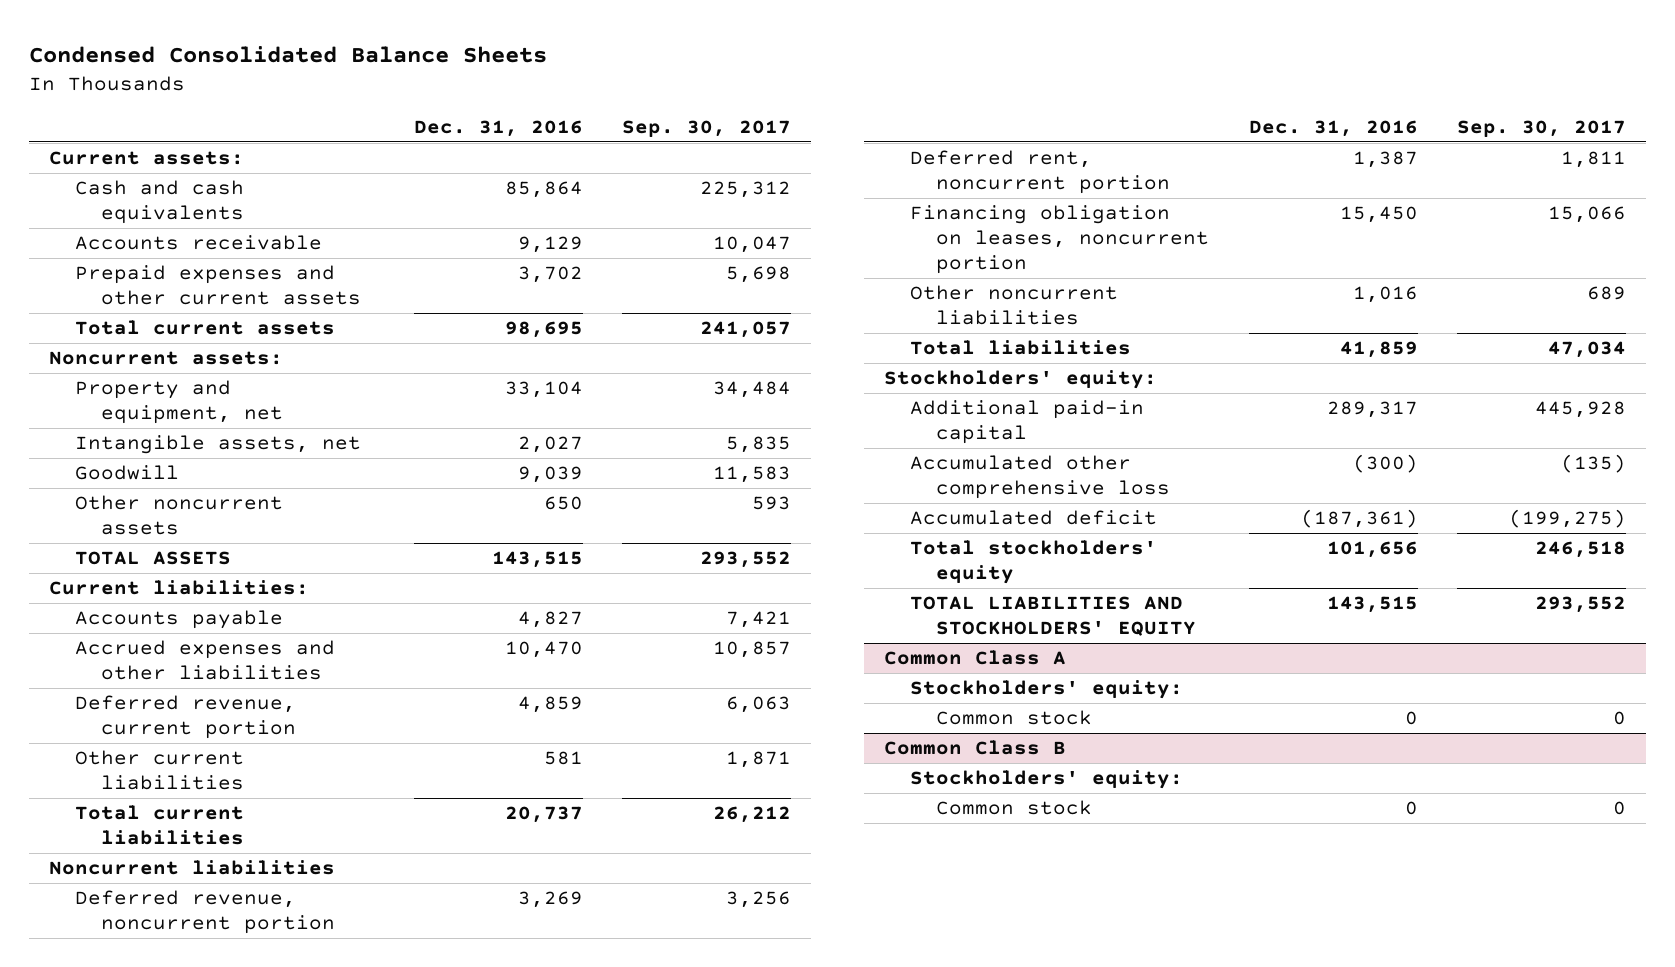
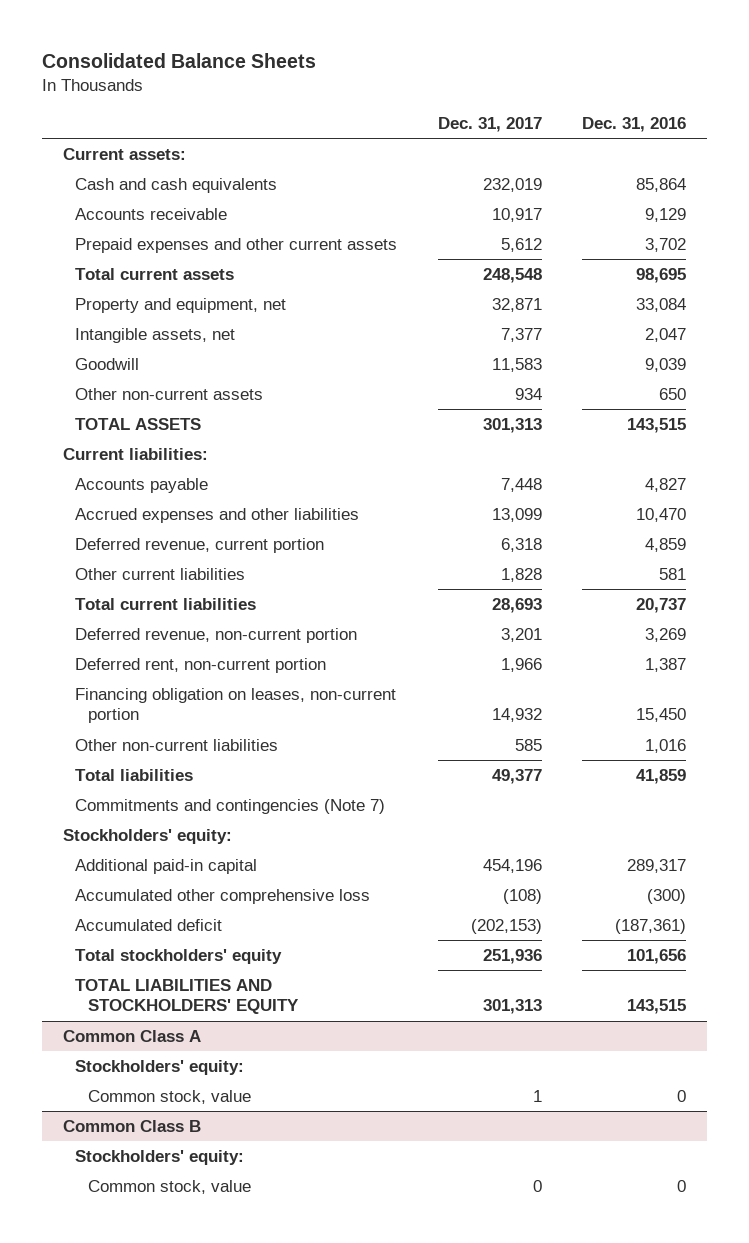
- Condensed Consolidated Balance Sheets
+ Consolidated Balance Sheets
- | Dec. 31, 2016 | Sep. 30, 2017
+ | Dec. 31, 2017 | Dec. 31, 2016
- Noncurrent assets:
- Property and equipment, net | 33,104 | 34,484
- Intangible assets, net | 2,027 | 5,835
+ Property and equipment, net | 32,871 | 33,084
+ Intangible assets, net | 7,377 | 2,047
- Other noncurrent assets | 650 | 593
+ Other non-current assets | 934 | 650
- Noncurrent liabilities
- Deferred revenue, noncurrent portion | 3,269 | 3,256
- Deferred rent, noncurrent portion | 1,387 | 1,811
- Financing obligation on leases, noncurrent portion | 15,450 | 15,066
- Other noncurrent liabilities | 1,016 | 689
+ Deferred revenue, non-current portion | 3,201 | 3,269
+ Deferred rent, non-current portion | 1,966 | 1,387
+ Financing obligation on leases, non-current portion | 14,932 | 15,450
+ Other non-current liabilities | 585 | 1,016
+ Commitments and contingencies (Note 7)
@ Common Class A
- Common stock | 0 | 0
+ Common stock, value | 1 | 0
@ Common Class B
- Common stock | 0 | 0
+ Common stock, value | 0 | 0

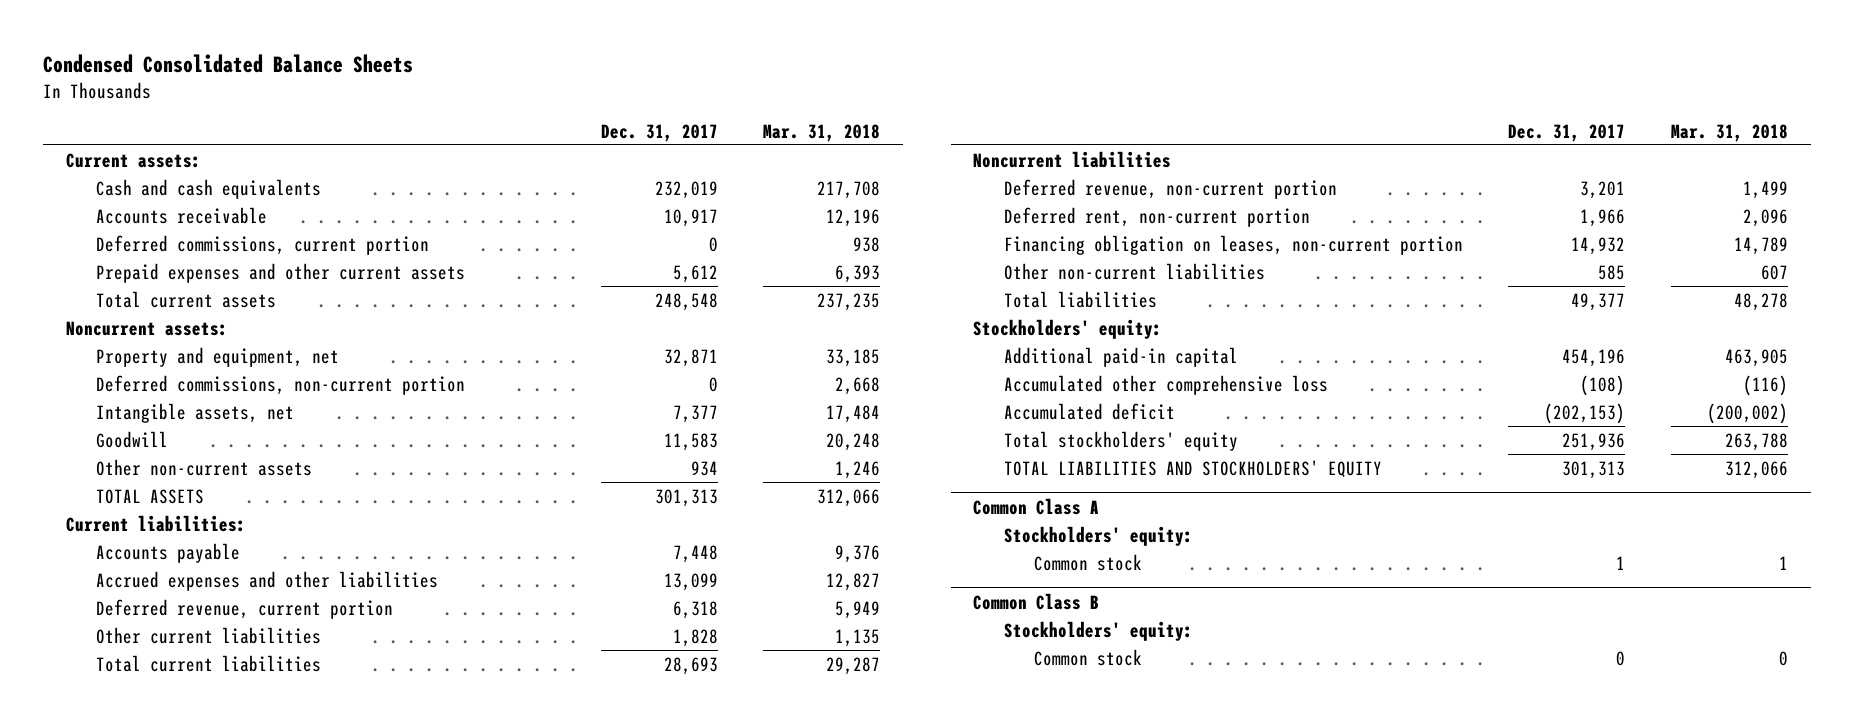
- Consolidated Balance Sheets
+ Condensed Consolidated Balance Sheets
- | Dec. 31, 2017 | Dec. 31, 2016
+ | Dec. 31, 2017 | Mar. 31, 2018
+ Deferred commissions, current portion | 0 | 938
+ Noncurrent assets:
+ Deferred commissions, non-current portion | 0 | 2,668
+ Noncurrent liabilities
- Commitments and contingencies (Note 7)
@ Common Class A
- Common stock, value | 1 | 0
+ Common stock | 1 | 1
@ Common Class B
- Common stock, value | 0 | 0
+ Common stock | 0 | 0

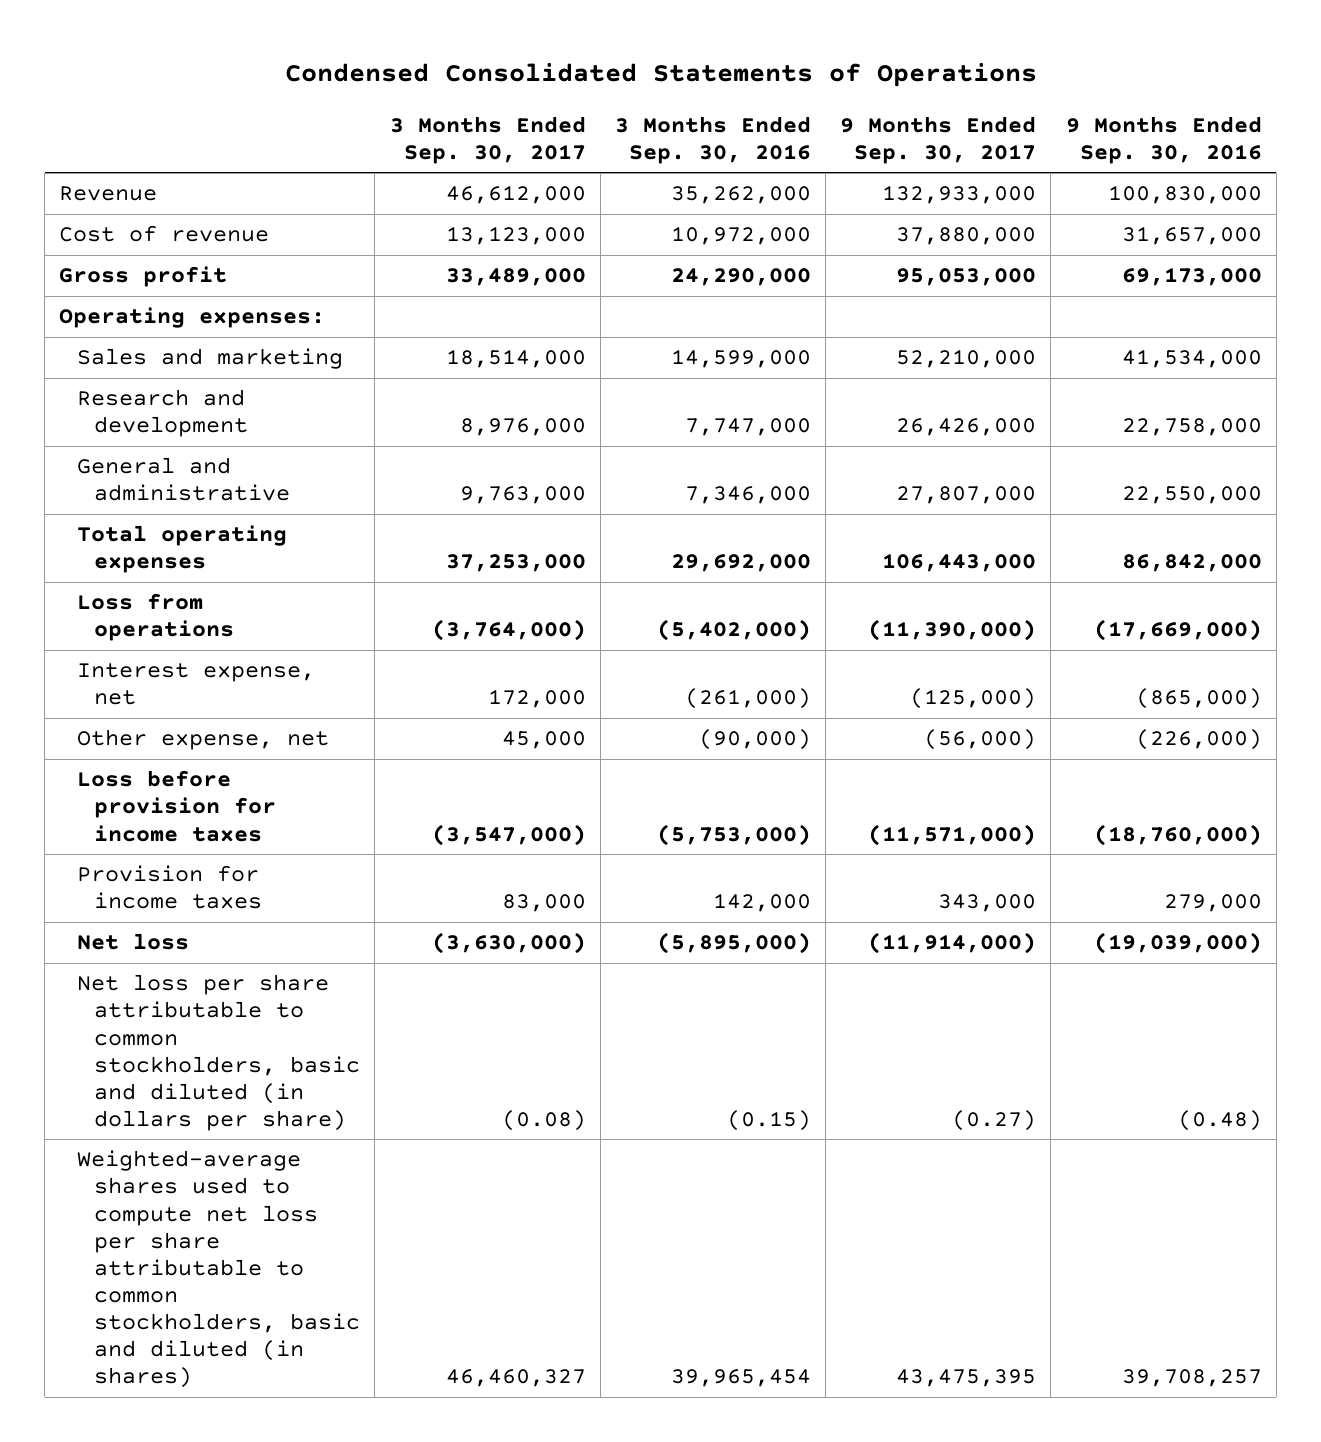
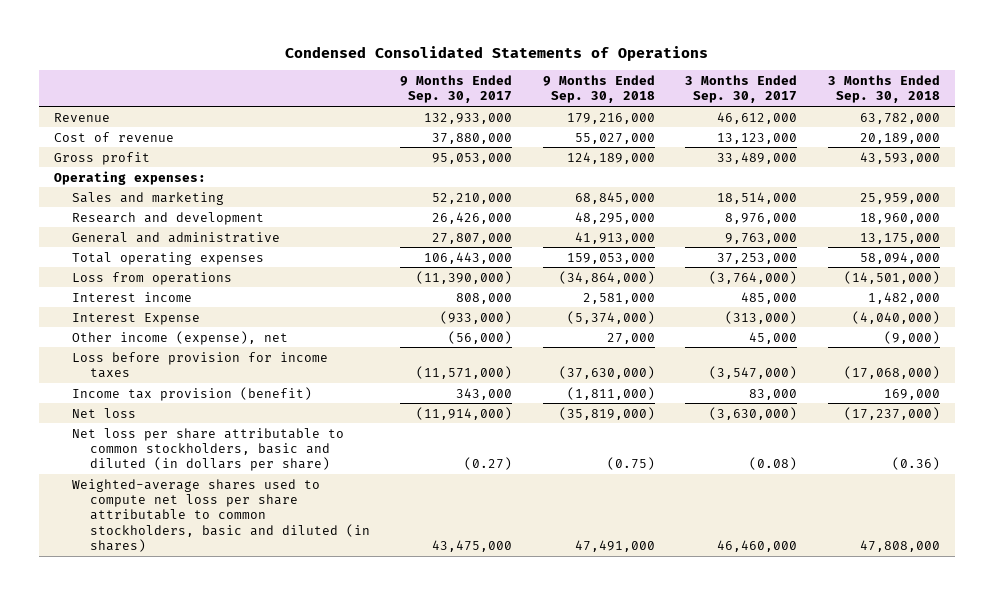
- | 3 Months Ended Sep. 30, 2017 | 3 Months Ended Sep. 30, 2016 | 9 Months Ended Sep. 30, 2017 | 9 Months Ended Sep. 30, 2016
+ | 9 Months Ended Sep. 30, 2017 | 9 Months Ended Sep. 30, 2018 | 3 Months Ended Sep. 30, 2017 | 3 Months Ended Sep. 30, 2018
- Interest expense, net | 172,000 | (261,000) | (125,000) | (865,000)
- Other expense, net | 45,000 | (90,000) | (56,000) | (226,000)
+ Interest income | 808,000 | 2,581,000 | 485,000 | 1,482,000
+ Interest Expense | (933,000) | (5,374,000) | (313,000) | (4,040,000)
+ Other income (expense), net | (56,000) | 27,000 | 45,000 | (9,000)
- Provision for income taxes | 83,000 | 142,000 | 343,000 | 279,000
+ Income tax provision (benefit) | 343,000 | (1,811,000) | 83,000 | 169,000
- Weighted-average shares used to compute net loss per share attributable to common stockholders, basic and diluted (in shares) | 46,460,327 | 39,965,454 | 43,475,395 | 39,708,257
+ Weighted-average shares used to compute net loss per share attributable to common stockholders, basic and diluted (in shares) | 43,475,000 | 47,491,000 | 46,460,000 | 47,808,000

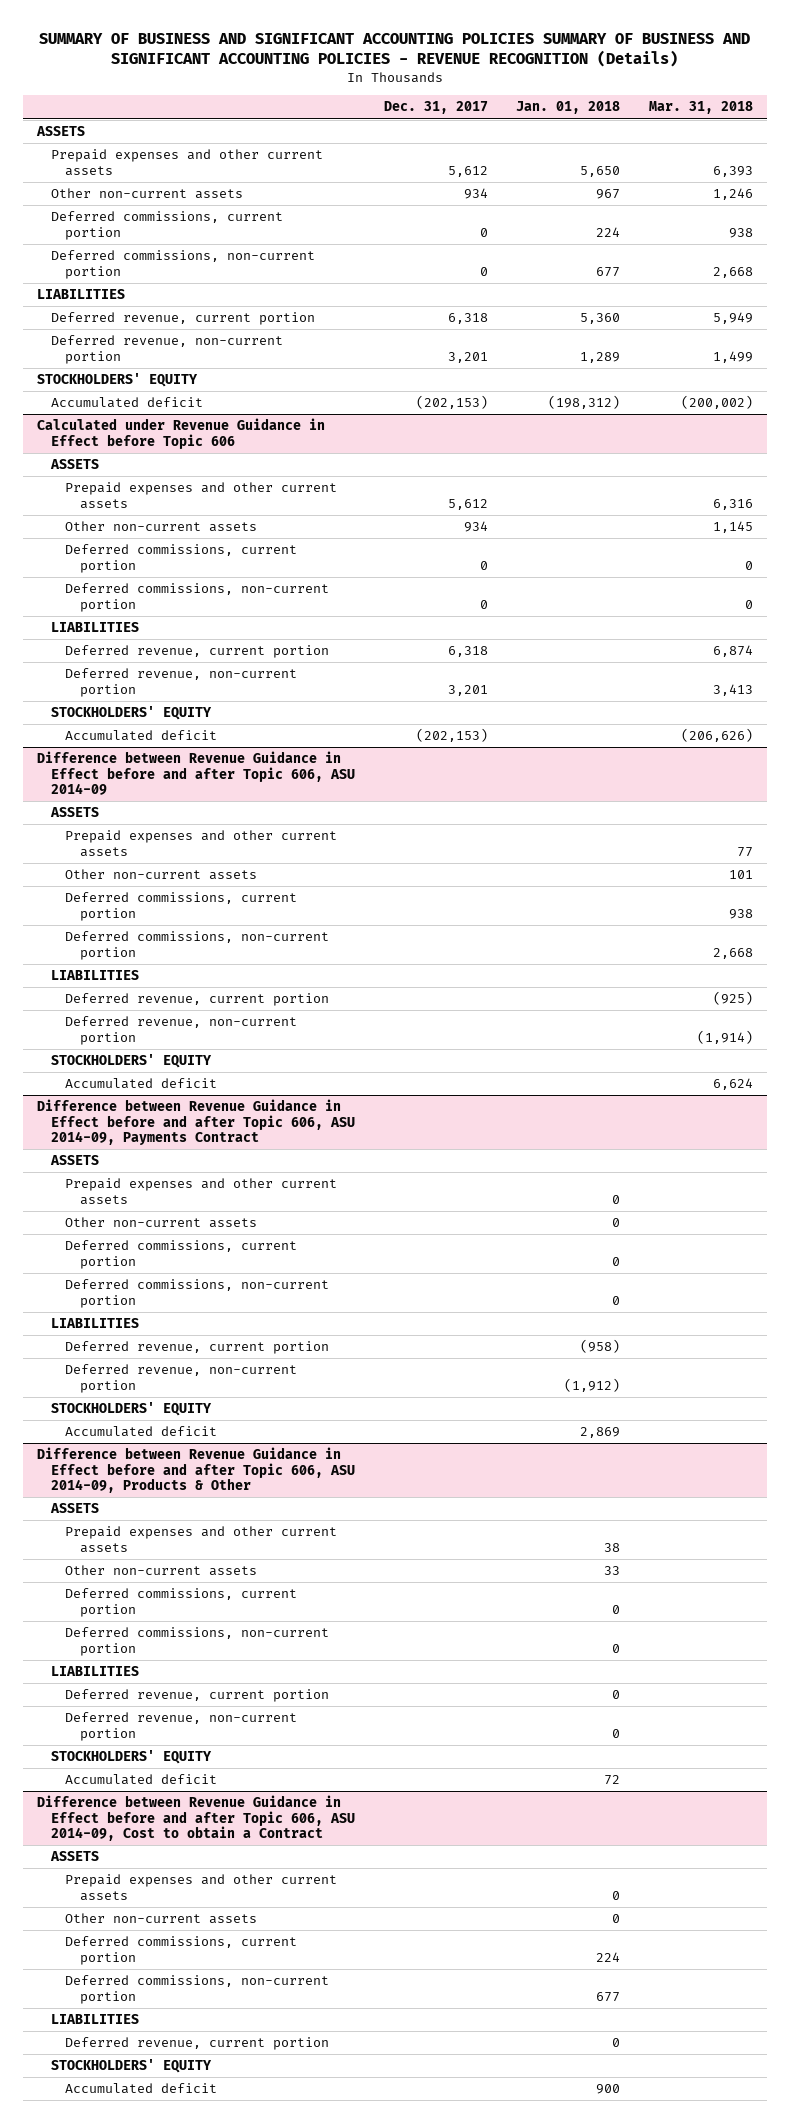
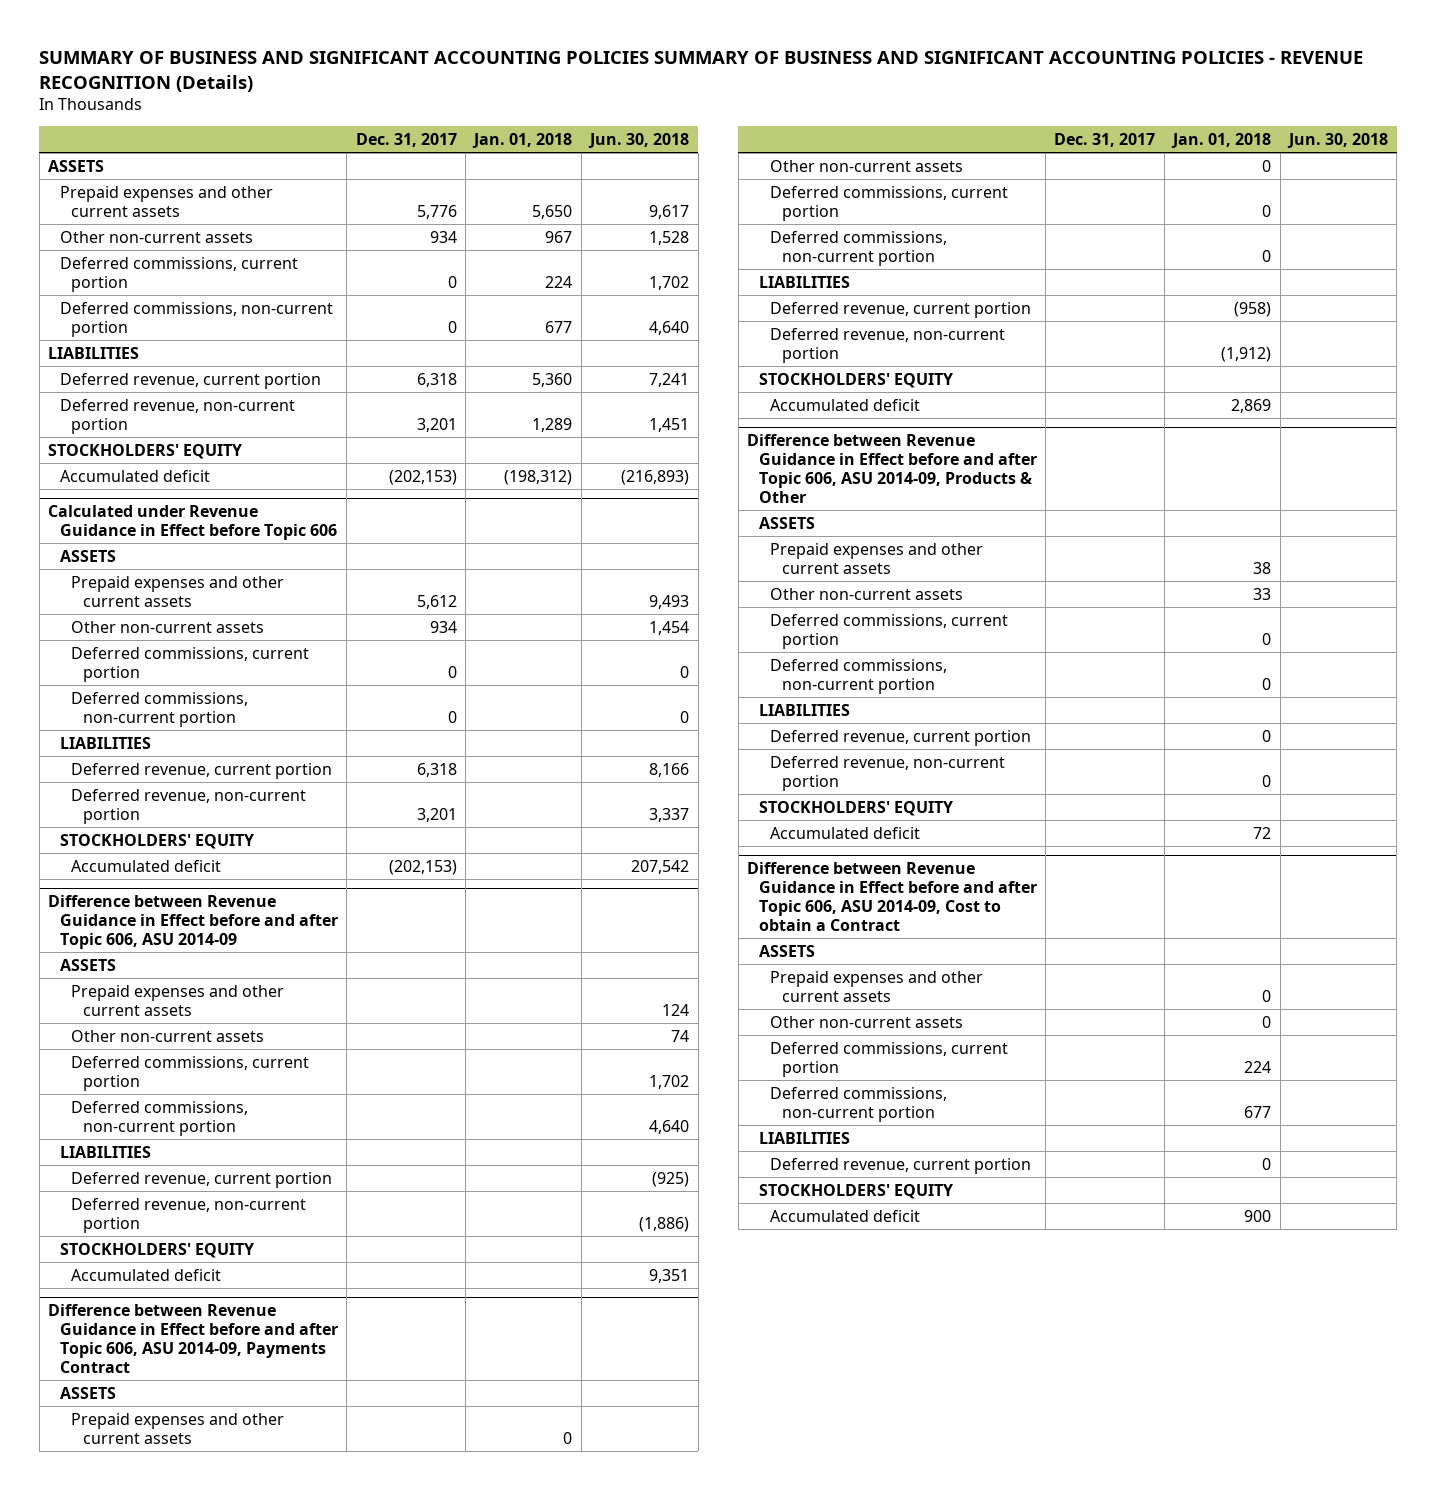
- | Dec. 31, 2017 | Jan. 01, 2018 | Mar. 31, 2018
+ | Dec. 31, 2017 | Jan. 01, 2018 | Jun. 30, 2018
- Prepaid expenses and other current assets | 5,612 | 5,650 | 6,393
+ Prepaid expenses and other current assets | 5,776 | 5,650 | 9,617

